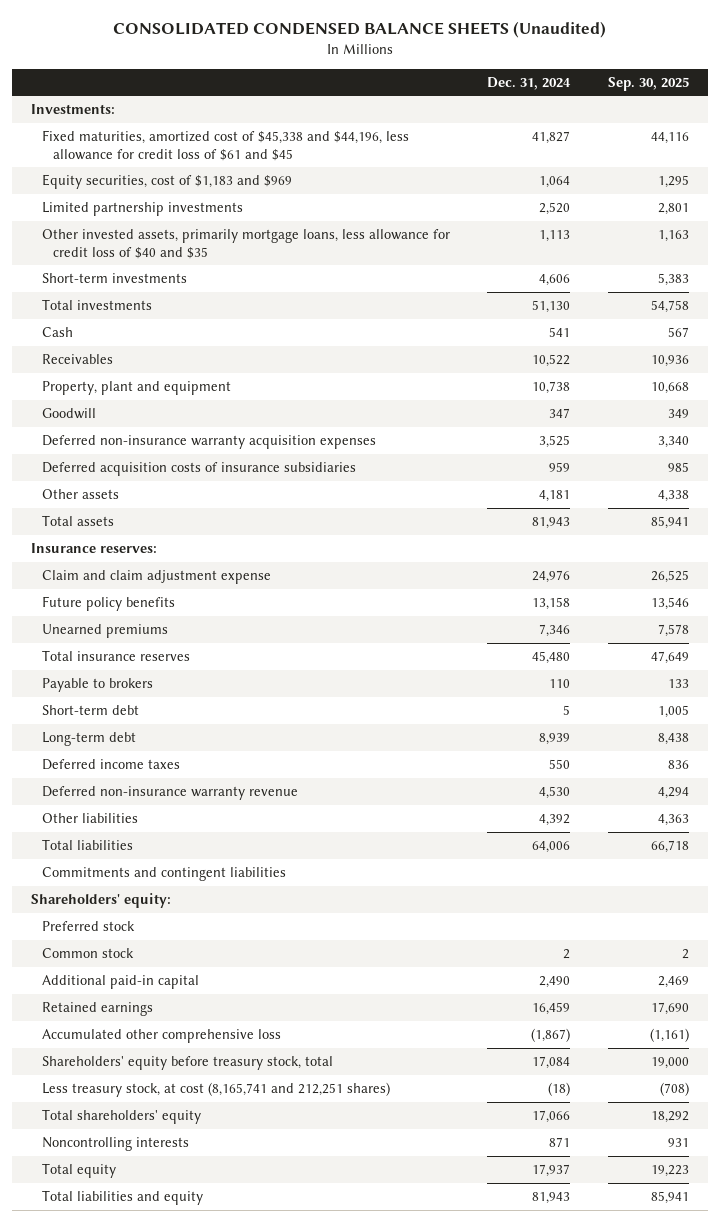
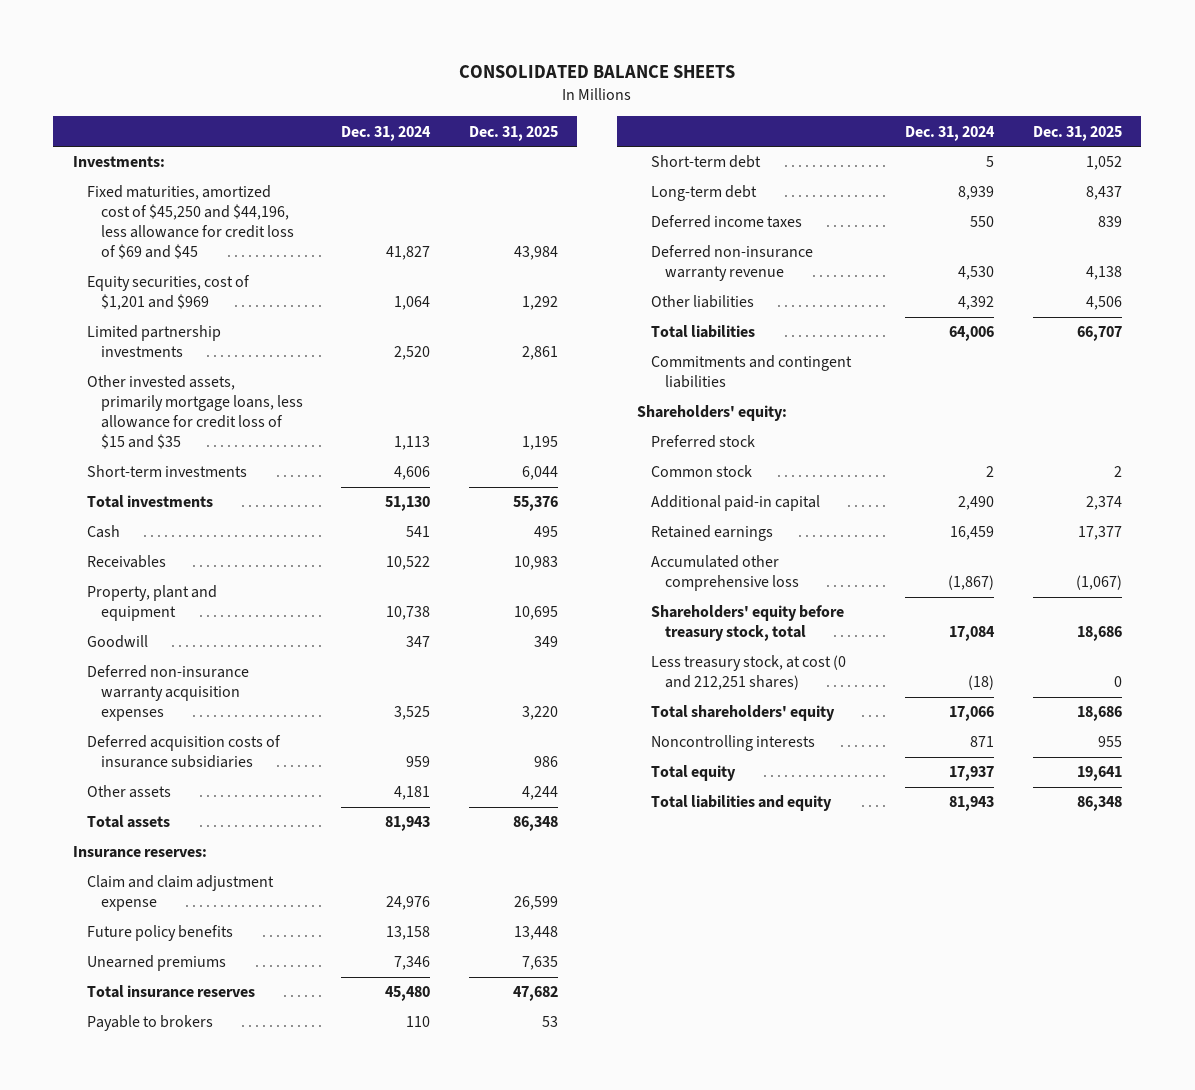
- CONSOLIDATED CONDENSED BALANCE SHEETS (Unaudited)
+ CONSOLIDATED BALANCE SHEETS
- | Dec. 31, 2024 | Sep. 30, 2025
+ | Dec. 31, 2024 | Dec. 31, 2025
- Fixed maturities, amortized cost of $45,338 and $44,196, less allowance for credit loss of $61 and $45 | 41,827 | 44,116
- Equity securities, cost of $1,183 and $969 | 1,064 | 1,295
+ Fixed maturities, amortized cost of $45,250 and $44,196, less allowance for credit loss of $69 and $45 | 41,827 | 43,984
+ Equity securities, cost of $1,201 and $969 | 1,064 | 1,292
- Other invested assets, primarily mortgage loans, less allowance for credit loss of $40 and $35 | 1,113 | 1,163
+ Other invested assets, primarily mortgage loans, less allowance for credit loss of $15 and $35 | 1,113 | 1,195
- Less treasury stock, at cost (8,165,741 and 212,251 shares) | (18) | (708)
+ Less treasury stock, at cost (0 and 212,251 shares) | (18) | 0

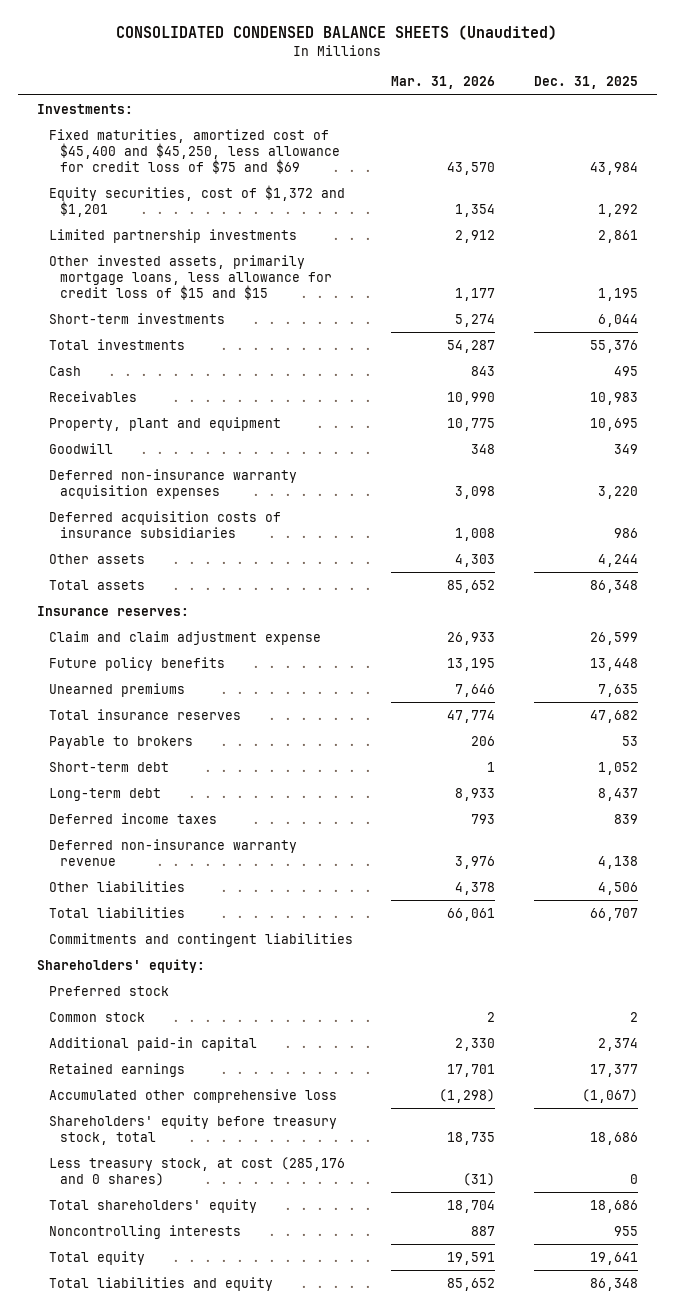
- CONSOLIDATED BALANCE SHEETS
+ CONSOLIDATED CONDENSED BALANCE SHEETS (Unaudited)
- | Dec. 31, 2024 | Dec. 31, 2025
+ | Mar. 31, 2026 | Dec. 31, 2025
- Fixed maturities, amortized cost of $45,250 and $44,196, less allowance for credit loss of $69 and $45 | 41,827 | 43,984
- Equity securities, cost of $1,201 and $969 | 1,064 | 1,292
+ Fixed maturities, amortized cost of $45,400 and $45,250, less allowance for credit loss of $75 and $69 | 43,570 | 43,984
+ Equity securities, cost of $1,372 and $1,201 | 1,354 | 1,292
- Other invested assets, primarily mortgage loans, less allowance for credit loss of $15 and $35 | 1,113 | 1,195
+ Other invested assets, primarily mortgage loans, less allowance for credit loss of $15 and $15 | 1,177 | 1,195
- Less treasury stock, at cost (0 and 212,251 shares) | (18) | 0
+ Less treasury stock, at cost (285,176 and 0 shares) | (31) | 0

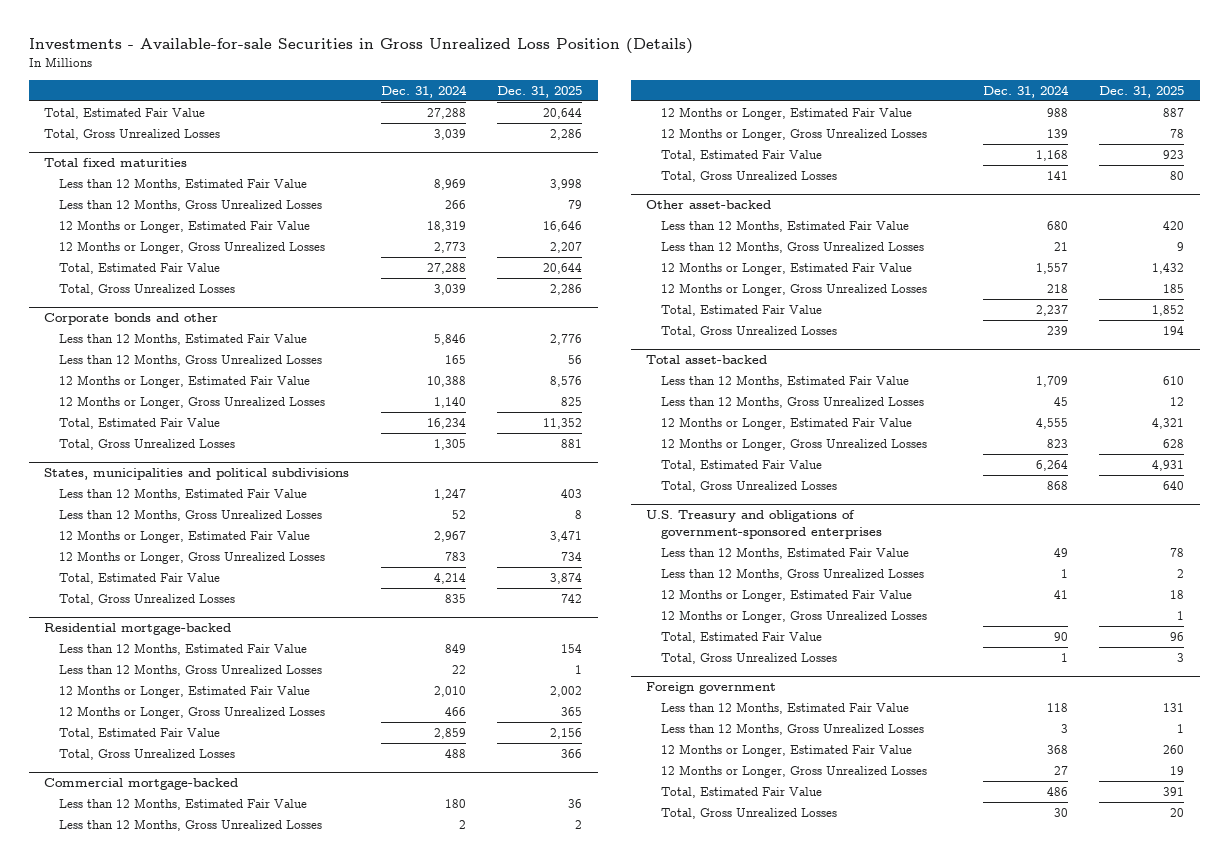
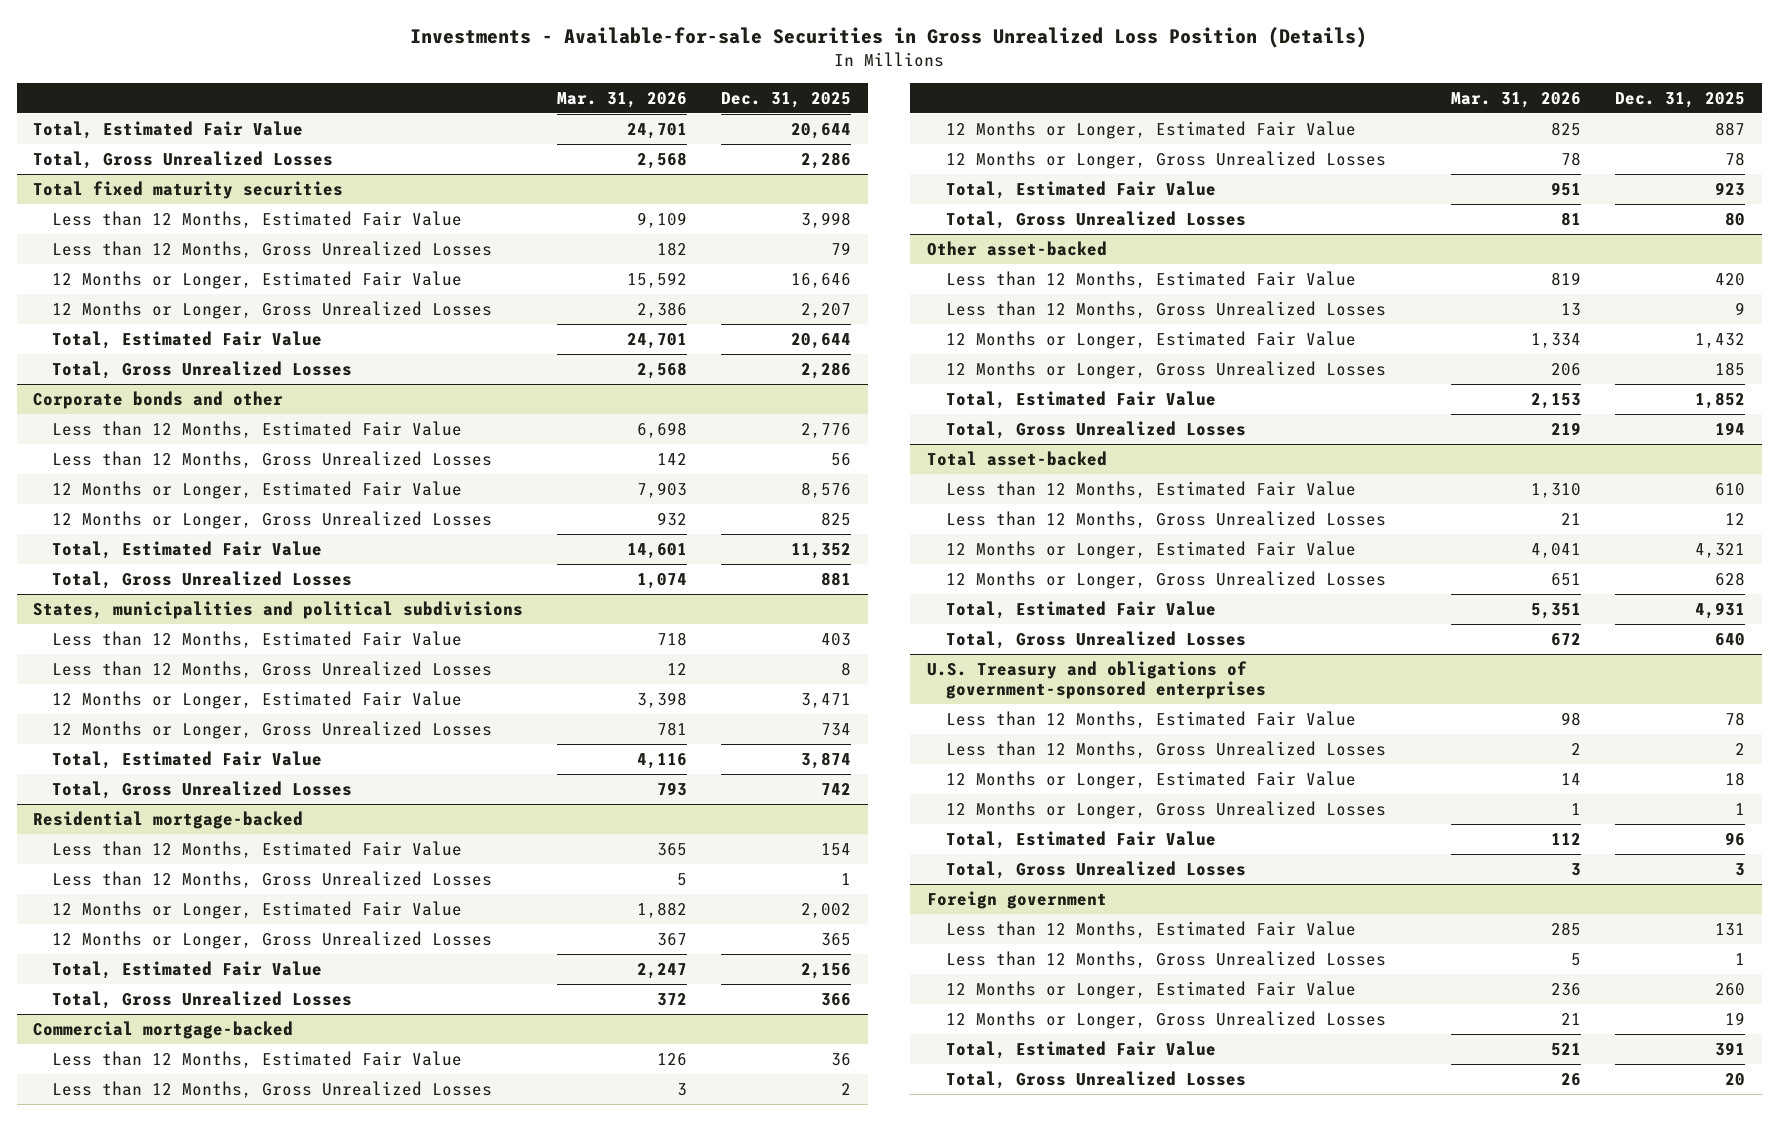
- | Dec. 31, 2024 | Dec. 31, 2025
+ | Mar. 31, 2026 | Dec. 31, 2025
- Total fixed maturities
+ Total fixed maturity securities

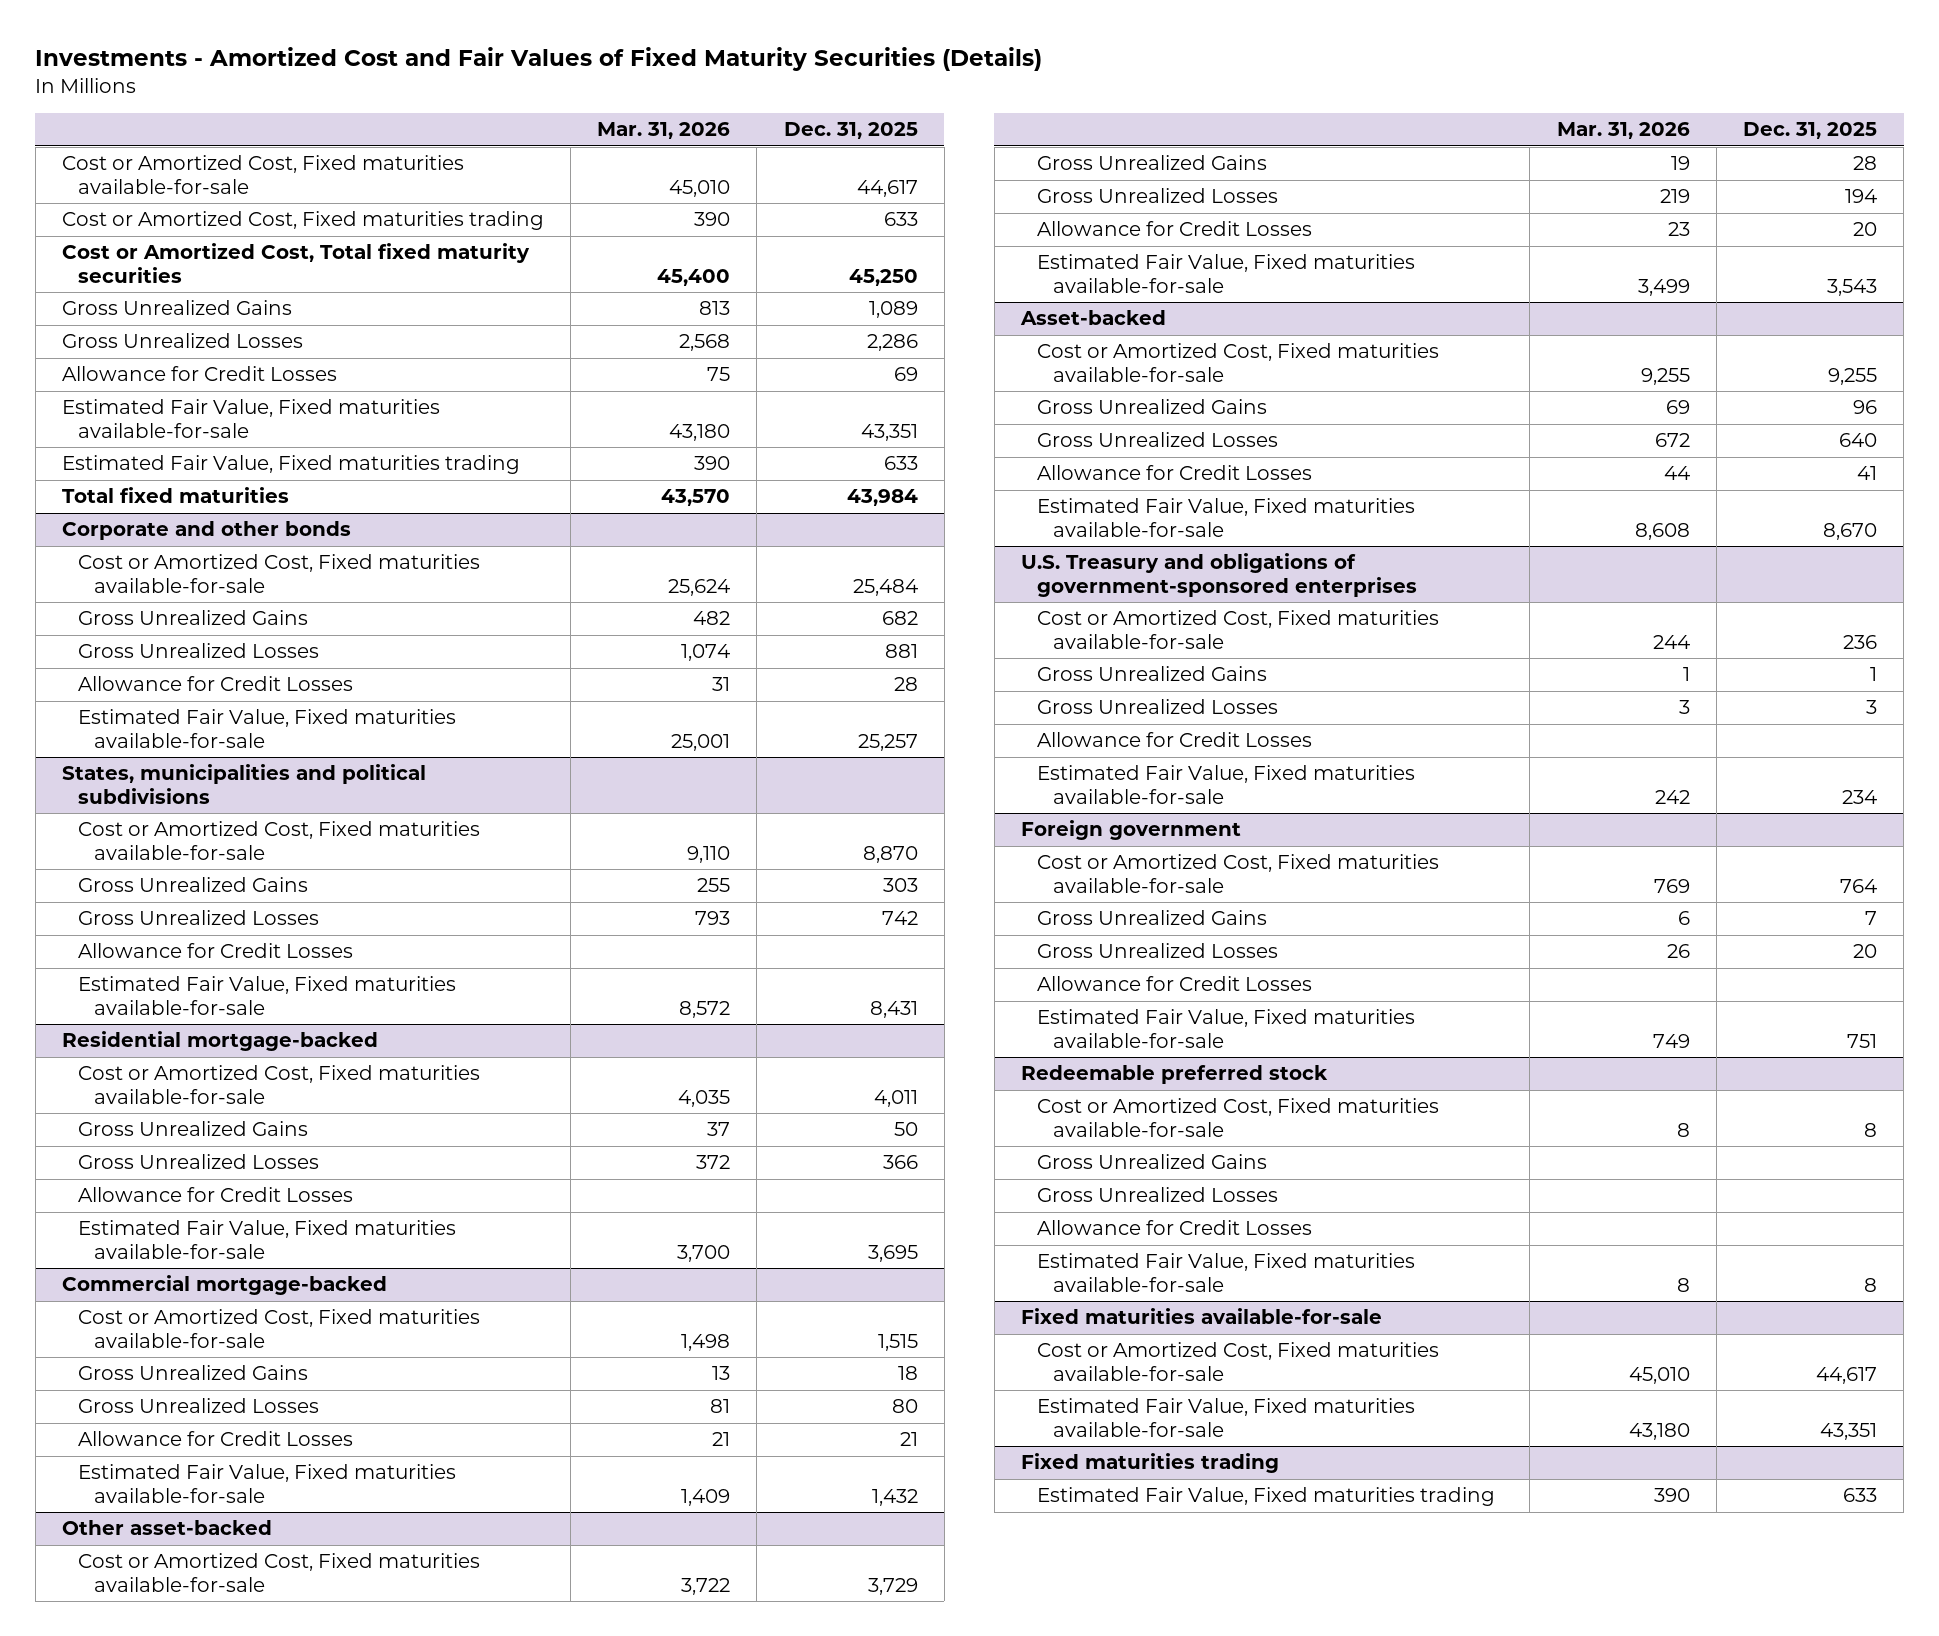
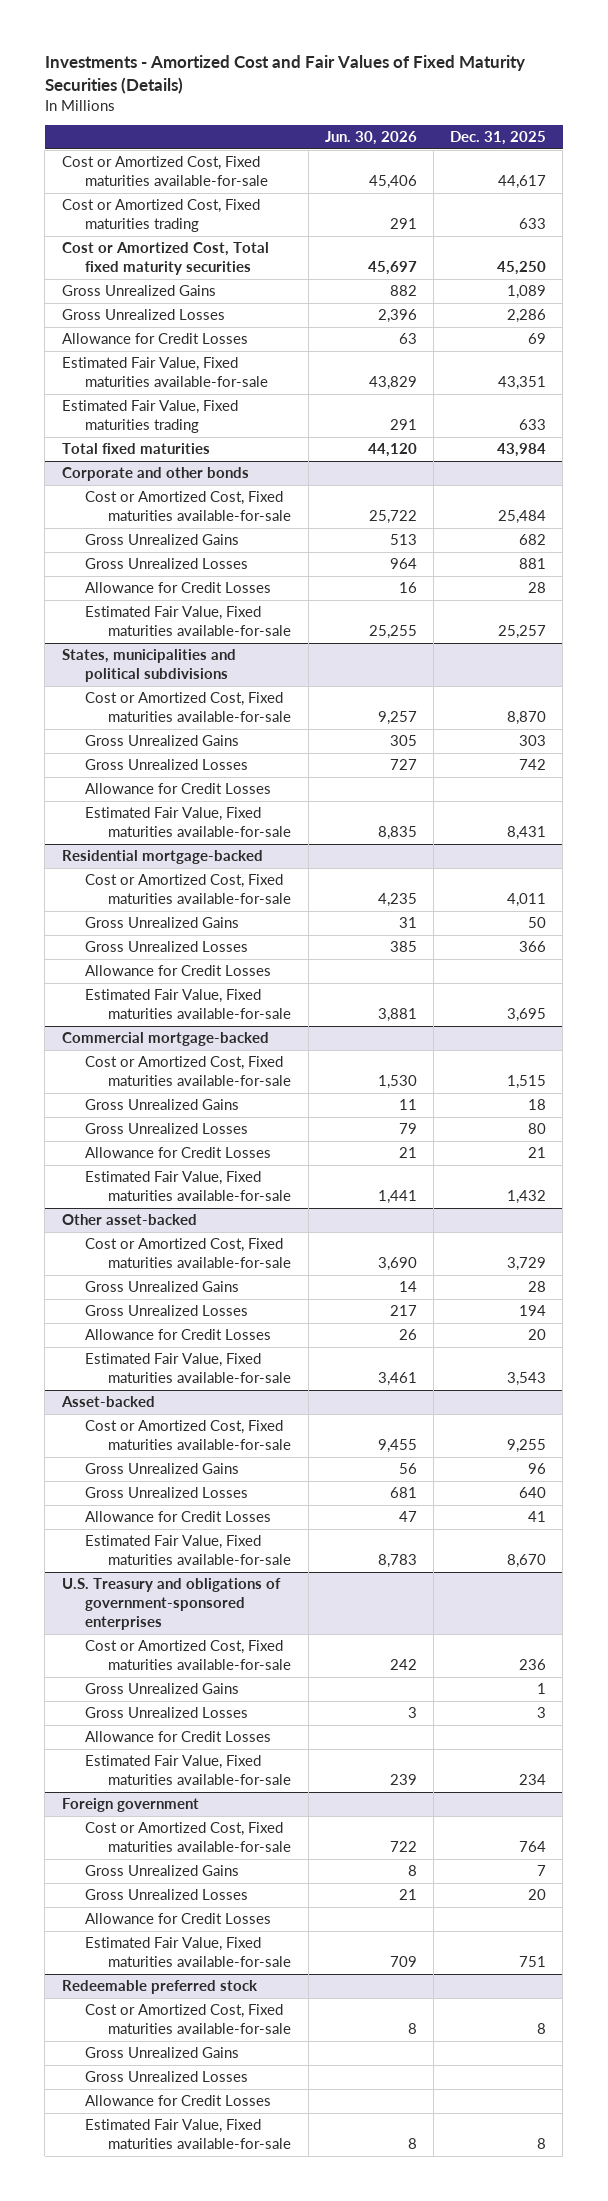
- | Mar. 31, 2026 | Dec. 31, 2025
+ | Jun. 30, 2026 | Dec. 31, 2025
- Fixed maturities available-for-sale
- Cost or Amortized Cost, Fixed maturities available-for-sale | 45,010 | 44,617
- Estimated Fair Value, Fixed maturities available-for-sale | 43,180 | 43,351
- Fixed maturities trading
- Estimated Fair Value, Fixed maturities trading | 390 | 633

